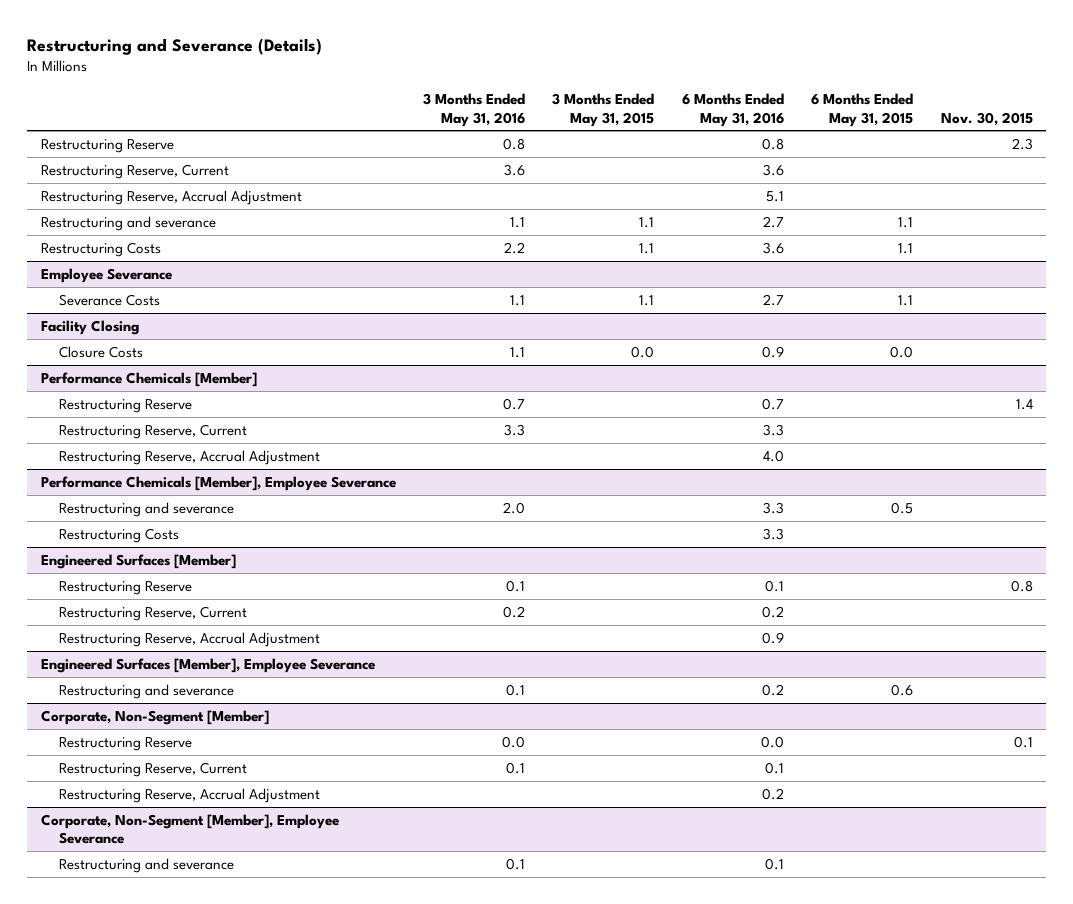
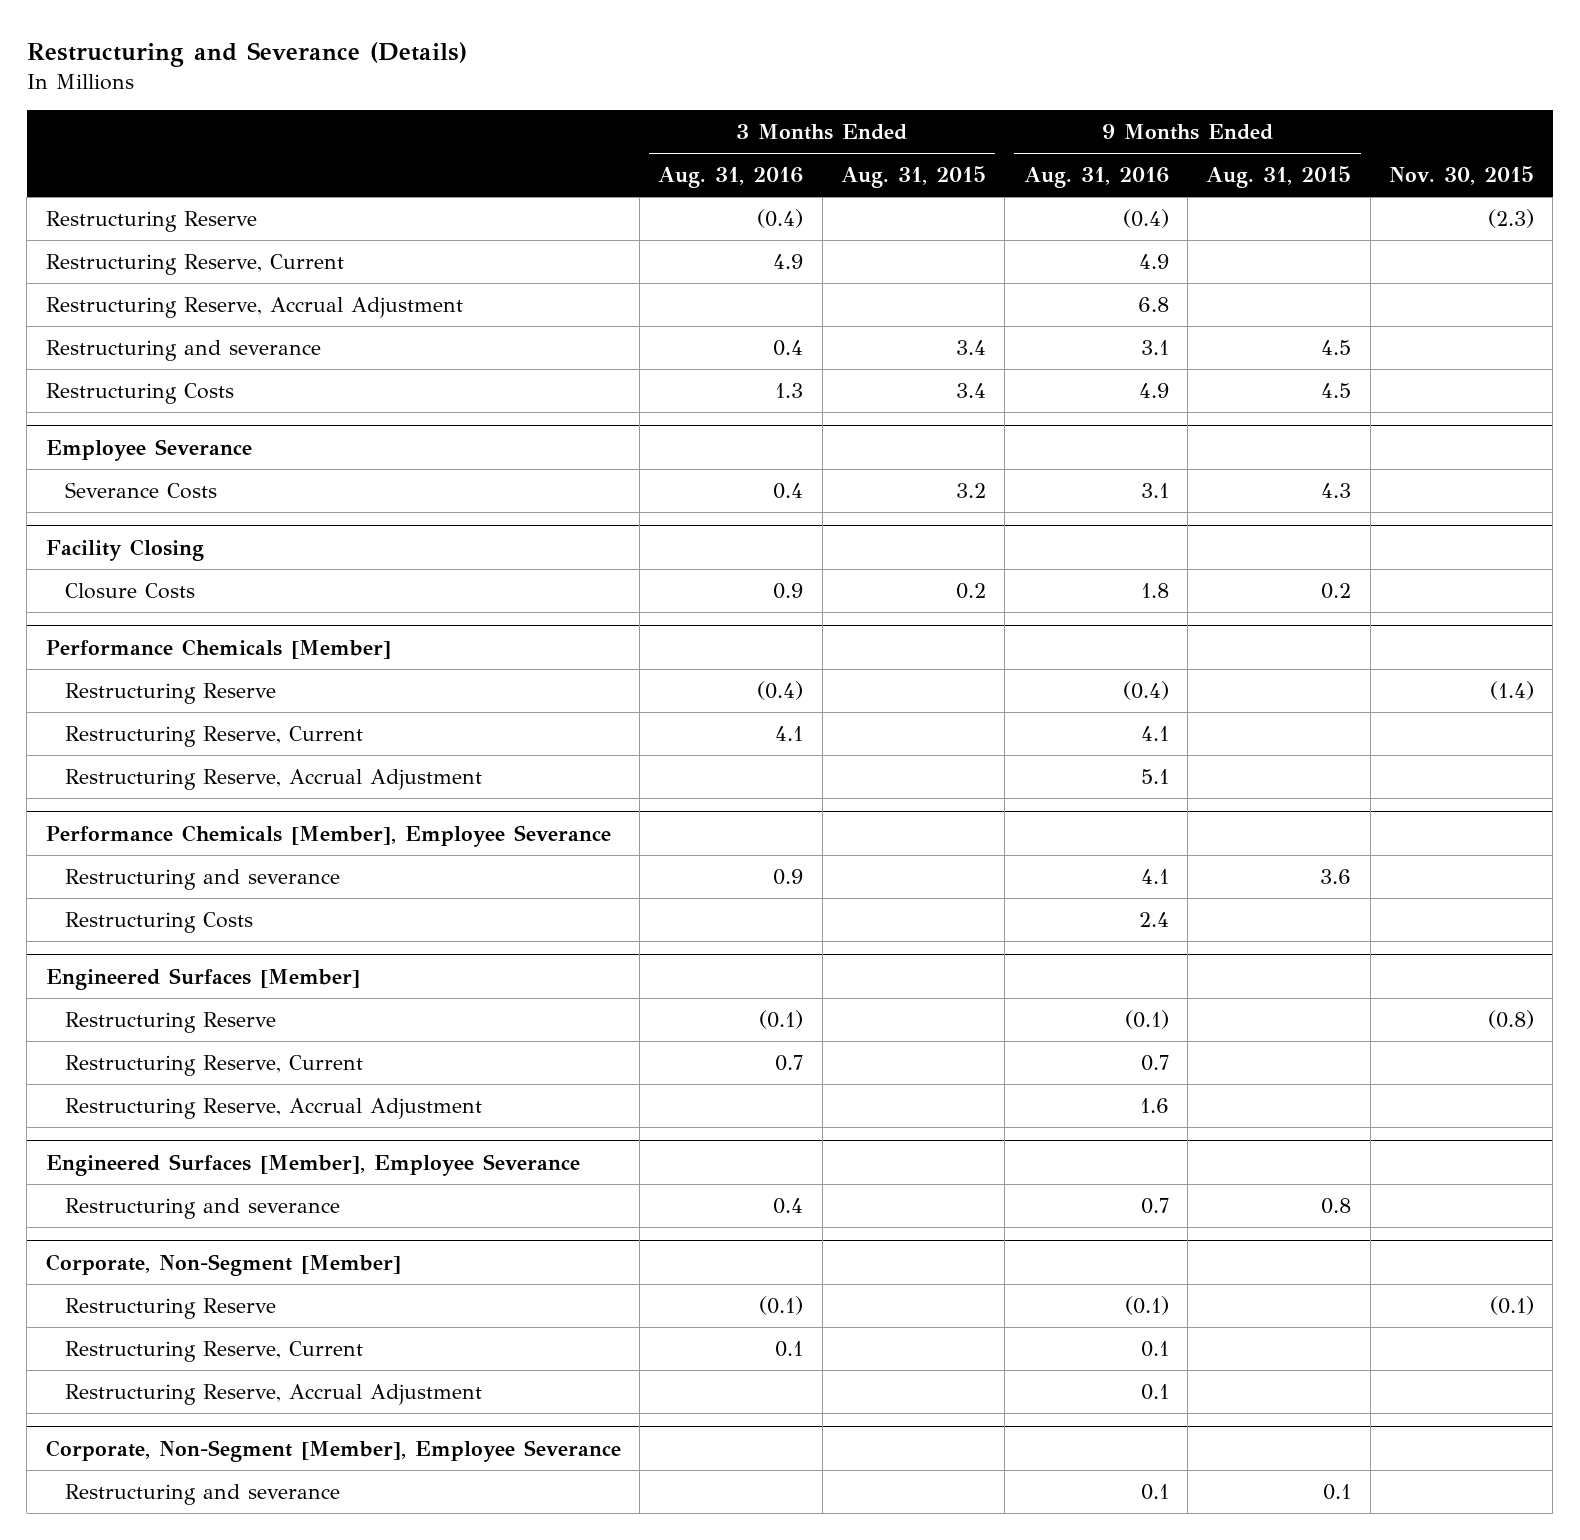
- | 3 Months Ended May 31, 2016 | 3 Months Ended May 31, 2015 | 6 Months Ended May 31, 2016 | 6 Months Ended May 31, 2015 | Nov. 30, 2015
+ | 3 Months Ended Aug. 31, 2016 | 3 Months Ended Aug. 31, 2015 | 9 Months Ended Aug. 31, 2016 | 9 Months Ended Aug. 31, 2015 | Nov. 30, 2015
- Restructuring Reserve | 0.8 | | 0.8 | | 2.3
+ Restructuring Reserve | (0.4) | | (0.4) | | (2.3)
@ Performance Chemicals [Member]
- Restructuring Reserve | 0.7 | | 0.7 | | 1.4
+ Restructuring Reserve | (0.4) | | (0.4) | | (1.4)
@ Engineered Surfaces [Member]
- Restructuring Reserve | 0.1 | | 0.1 | | 0.8
+ Restructuring Reserve | (0.1) | | (0.1) | | (0.8)
@ Corporate, Non-Segment [Member]
- Restructuring Reserve | 0.0 | | 0.0 | | 0.1
+ Restructuring Reserve | (0.1) | | (0.1) | | (0.1)

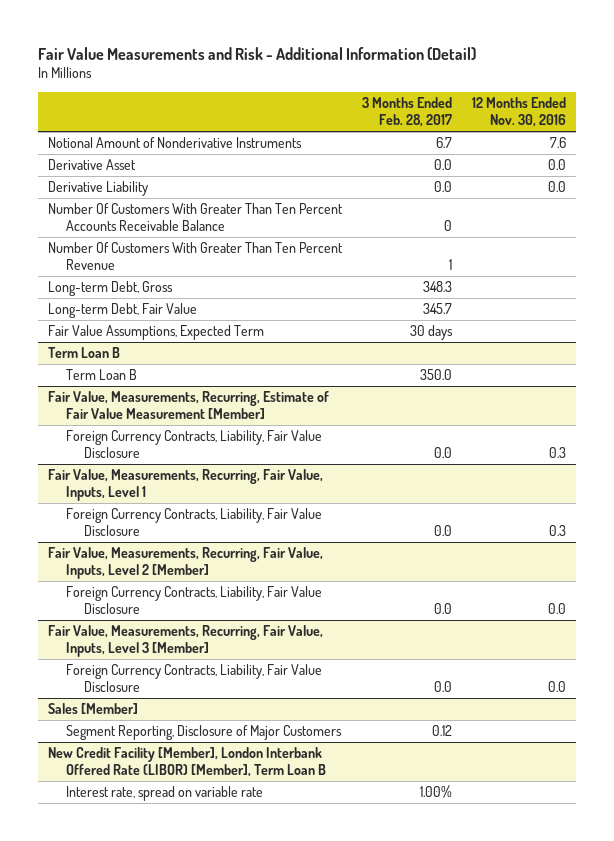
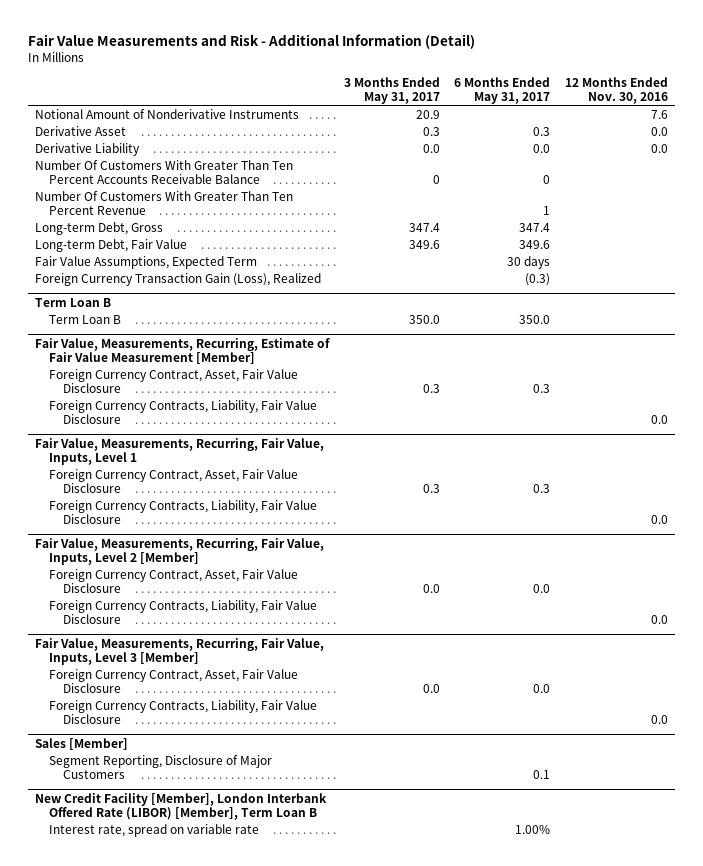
- | 3 Months Ended Feb. 28, 2017 | 12 Months Ended Nov. 30, 2016
+ | 3 Months Ended May 31, 2017 | 6 Months Ended May 31, 2017 | 12 Months Ended Nov. 30, 2016
+ Foreign Currency Transaction Gain (Loss), Realized | | (0.3) |
@ Fair Value, Measurements, Recurring, Estimate of Fair Value Measurement [Member]
- Foreign Currency Contracts, Liability, Fair Value Disclosure | 0.0 | 0.3
+ Foreign Currency Contract, Asset, Fair Value Disclosure | 0.3 | 0.3 |
+ Foreign Currency Contracts, Liability, Fair Value Disclosure | | | 0.0
@ Fair Value, Measurements, Recurring, Fair Value, Inputs, Level 1
- Foreign Currency Contracts, Liability, Fair Value Disclosure | 0.0 | 0.3
+ Foreign Currency Contract, Asset, Fair Value Disclosure | 0.3 | 0.3 |
+ Foreign Currency Contracts, Liability, Fair Value Disclosure | | | 0.0
@ Fair Value, Measurements, Recurring, Fair Value, Inputs, Level 2 [Member]
+ Foreign Currency Contract, Asset, Fair Value Disclosure | 0.0 | 0.0 |
@ Fair Value, Measurements, Recurring, Fair Value, Inputs, Level 3 [Member]
+ Foreign Currency Contract, Asset, Fair Value Disclosure | 0.0 | 0.0 |

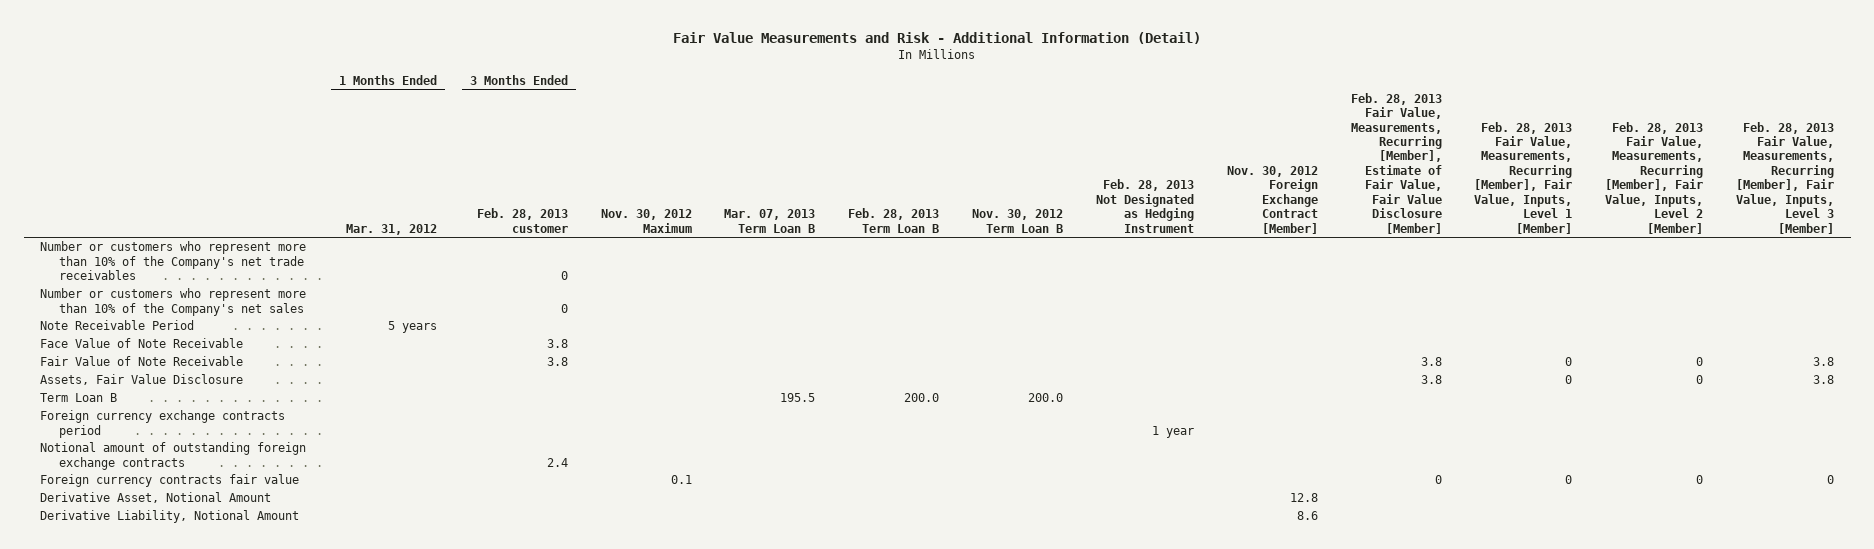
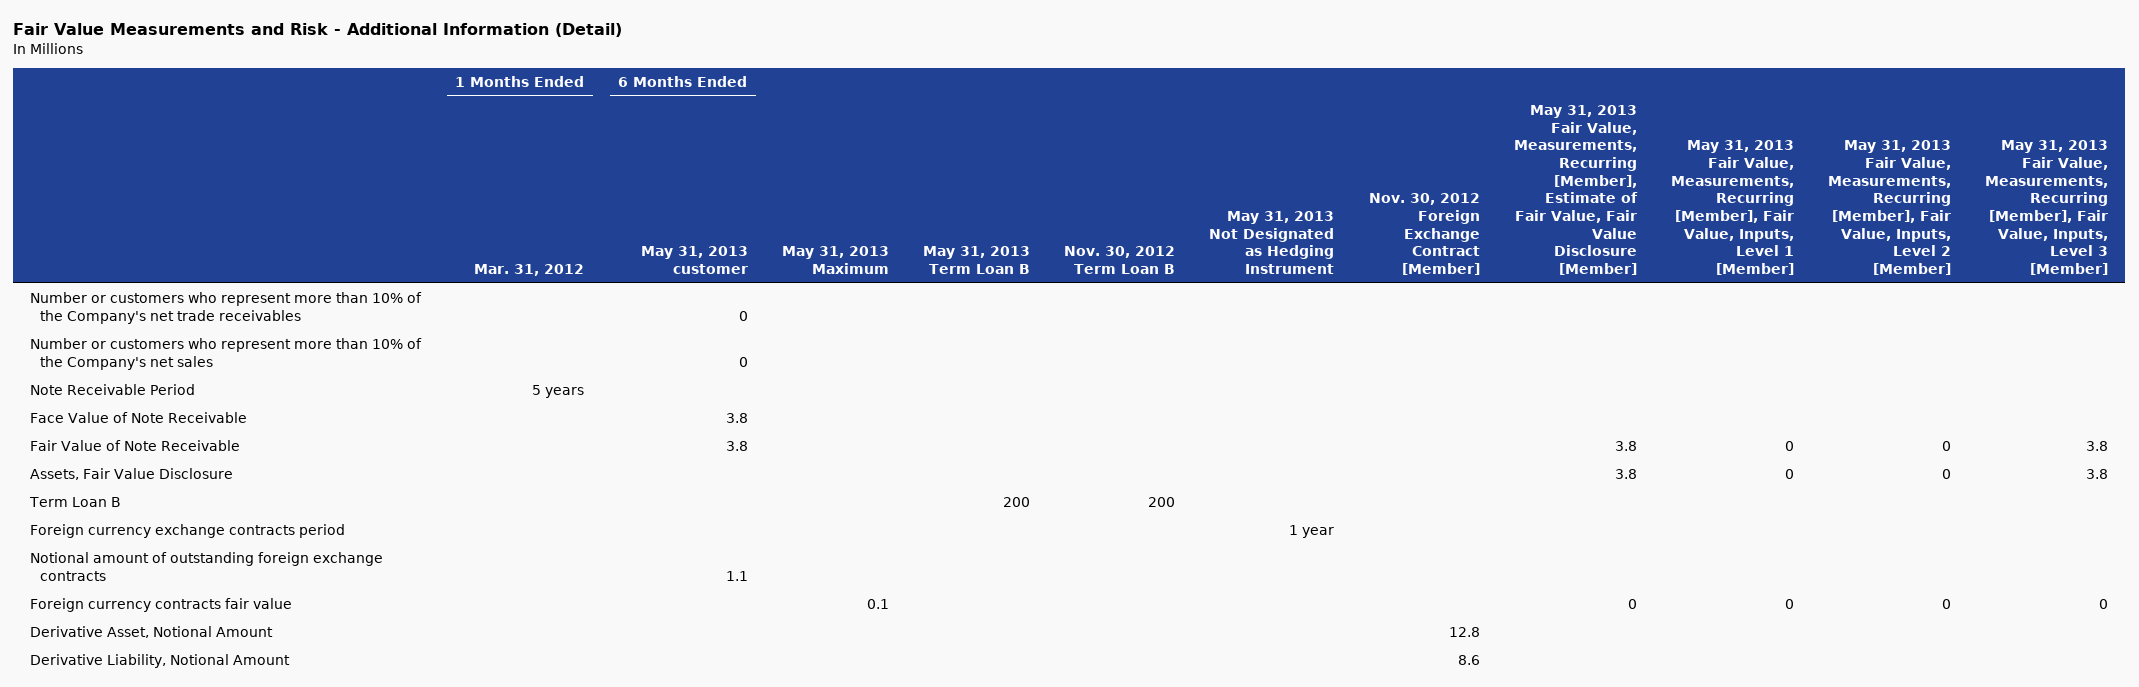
- | 1 Months Ended Mar. 31, 2012 | 3 Months Ended Feb. 28, 2013 customer | Nov. 30, 2012 Maximum | Mar. 07, 2013 Term Loan B | Feb. 28, 2013 Term Loan B | Nov. 30, 2012 Term Loan B | Feb. 28, 2013 Not Designated as Hedging Instrument | Nov. 30, 2012 Foreign Exchange Contract [Member] | Feb. 28, 2013 Fair Value, Measurements, Recurring [Member], Estimate of Fair Value, Fair Value Disclosure [Member] | Feb. 28, 2013 Fair Value, Measurements, Recurring [Member], Fair Value, Inputs, Level 1 [Member] | Feb. 28, 2013 Fair Value, Measurements, Recurring [Member], Fair Value, Inputs, Level 2 [Member] | Feb. 28, 2013 Fair Value, Measurements, Recurring [Member], Fair Value, Inputs, Level 3 [Member]
+ | 1 Months Ended Mar. 31, 2012 | 6 Months Ended May 31, 2013 customer | May 31, 2013 Maximum | May 31, 2013 Term Loan B | Nov. 30, 2012 Term Loan B | May 31, 2013 Not Designated as Hedging Instrument | Nov. 30, 2012 Foreign Exchange Contract [Member] | May 31, 2013 Fair Value, Measurements, Recurring [Member], Estimate of Fair Value, Fair Value Disclosure [Member] | May 31, 2013 Fair Value, Measurements, Recurring [Member], Fair Value, Inputs, Level 1 [Member] | May 31, 2013 Fair Value, Measurements, Recurring [Member], Fair Value, Inputs, Level 2 [Member] | May 31, 2013 Fair Value, Measurements, Recurring [Member], Fair Value, Inputs, Level 3 [Member]
- Term Loan B | | | | 195.5 | 200.0 | 200.0 | | | | | |
+ Term Loan B | | | | 200 | 200 | | | | | |

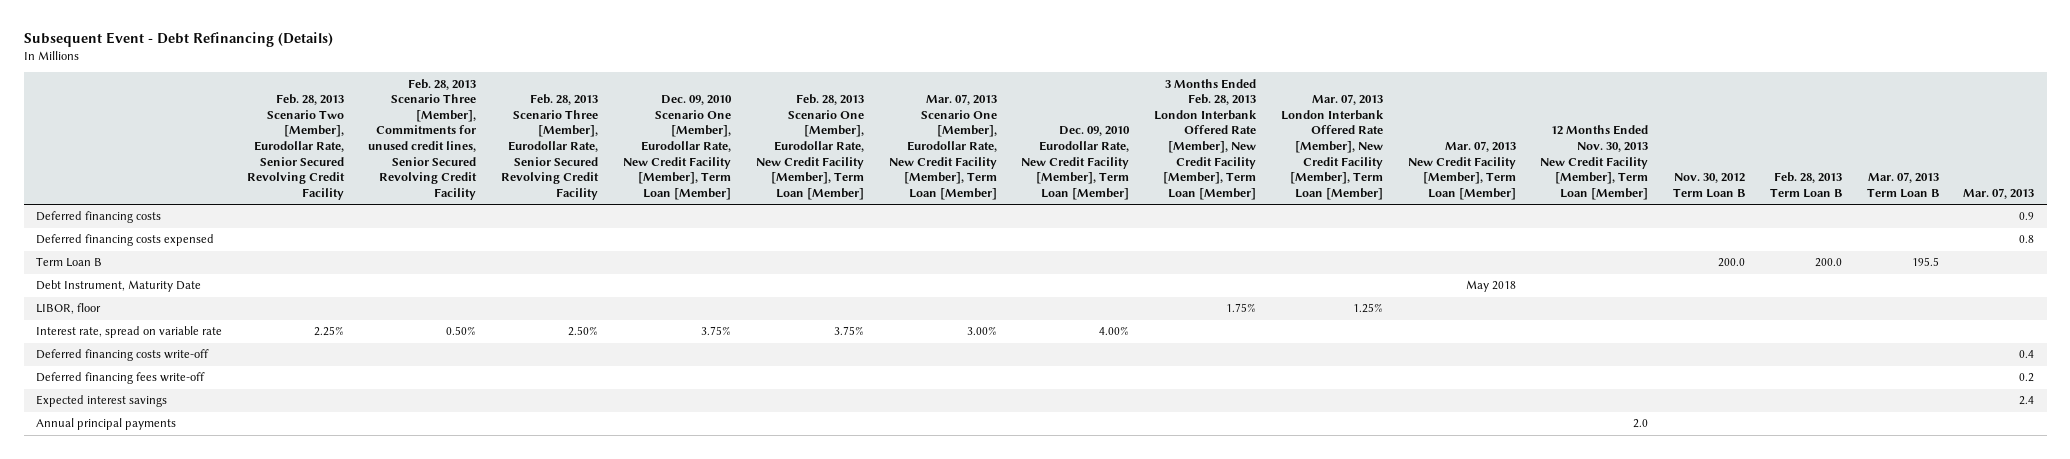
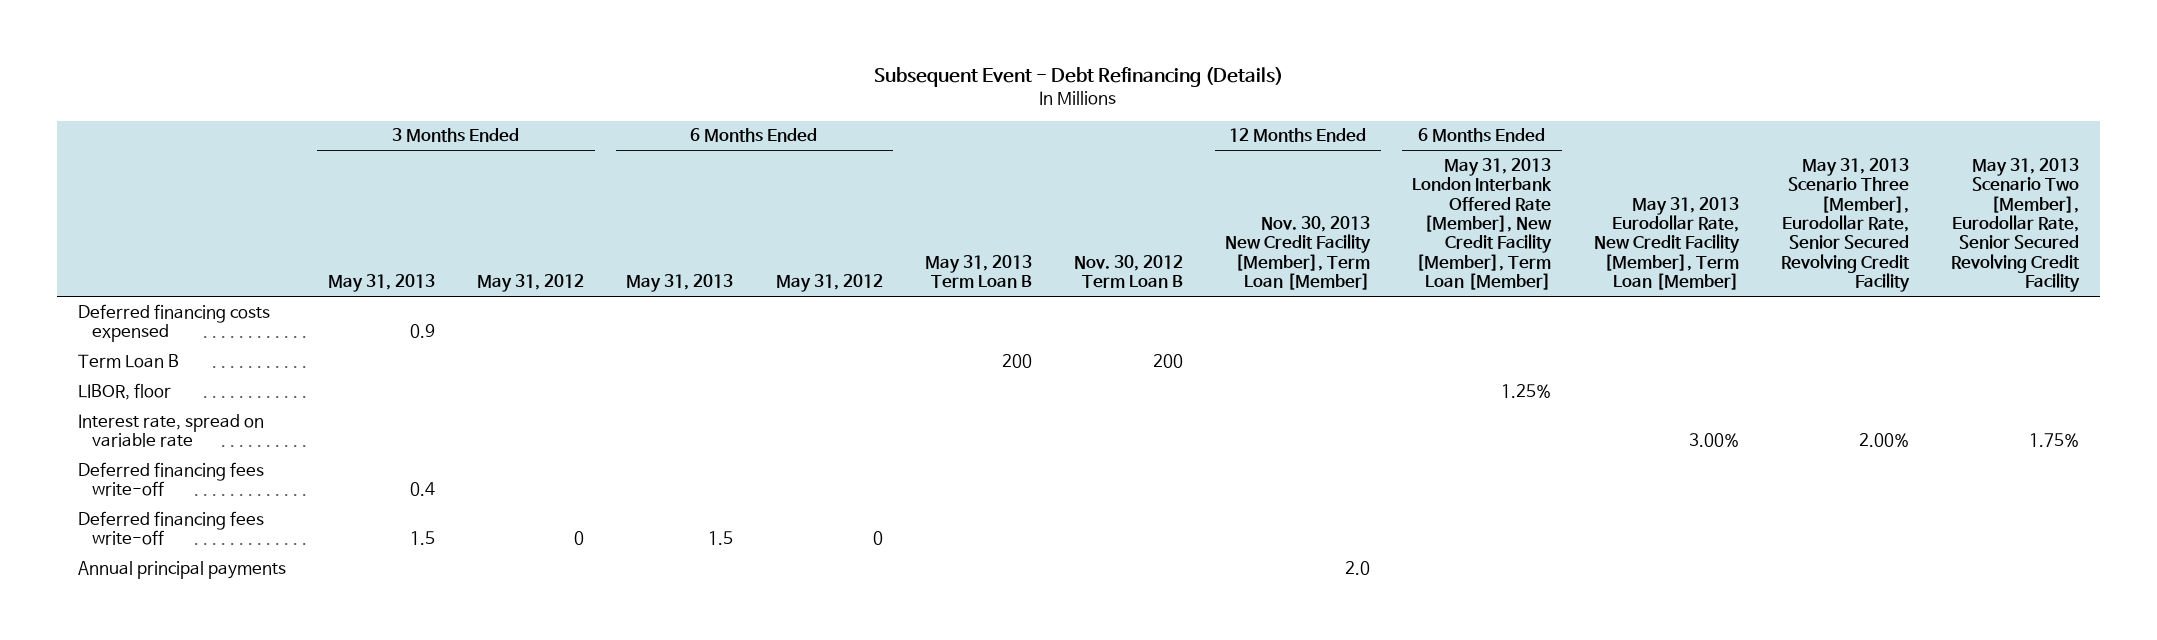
- | Feb. 28, 2013 Scenario Two [Member], Eurodollar Rate, Senior Secured Revolving Credit Facility | Feb. 28, 2013 Scenario Three [Member], Commitments for unused credit lines, Senior Secured Revolving Credit Facility | Feb. 28, 2013 Scenario Three [Member], Eurodollar Rate, Senior Secured Revolving Credit Facility | Dec. 09, 2010 Scenario One [Member], Eurodollar Rate, New Credit Facility [Member], Term Loan [Member] | Feb. 28, 2013 Scenario One [Member], Eurodollar Rate, New Credit Facility [Member], Term Loan [Member] | Mar. 07, 2013 Scenario One [Member], Eurodollar Rate, New Credit Facility [Member], Term Loan [Member] | Dec. 09, 2010 Eurodollar Rate, New Credit Facility [Member], Term Loan [Member] | 3 Months Ended Feb. 28, 2013 London Interbank Offered Rate [Member], New Credit Facility [Member], Term Loan [Member] | Mar. 07, 2013 London Interbank Offered Rate [Member], New Credit Facility [Member], Term Loan [Member] | Mar. 07, 2013 New Credit Facility [Member], Term Loan [Member] | 12 Months Ended Nov. 30, 2013 New Credit Facility [Member], Term Loan [Member] | Nov. 30, 2012 Term Loan B | Feb. 28, 2013 Term Loan B | Mar. 07, 2013 Term Loan B | Mar. 07, 2013
+ | 3 Months Ended May 31, 2013 | 3 Months Ended May 31, 2012 | 6 Months Ended May 31, 2013 | 6 Months Ended May 31, 2012 | May 31, 2013 Term Loan B | Nov. 30, 2012 Term Loan B | 12 Months Ended Nov. 30, 2013 New Credit Facility [Member], Term Loan [Member] | 6 Months Ended May 31, 2013 London Interbank Offered Rate [Member], New Credit Facility [Member], Term Loan [Member] | May 31, 2013 Eurodollar Rate, New Credit Facility [Member], Term Loan [Member] | May 31, 2013 Scenario Three [Member], Eurodollar Rate, Senior Secured Revolving Credit Facility | May 31, 2013 Scenario Two [Member], Eurodollar Rate, Senior Secured Revolving Credit Facility
- Deferred financing costs | | | | | | | | | | | | | | | 0.9
- Term Loan B | | | | | | | | | | | | 200.0 | 200.0 | 195.5 |
- Debt Instrument, Maturity Date | | | | | | | | | | May 2018 | | | | |
+ Term Loan B | | | | | 200 | 200 | | | | |
- Deferred financing costs write-off | | | | | | | | | | | | | | | 0.4
- Expected interest savings | | | | | | | | | | | | | | | 2.4
+ Deferred financing fees write-off | 1.5 | 0 | 1.5 | 0 | | | | | | |

